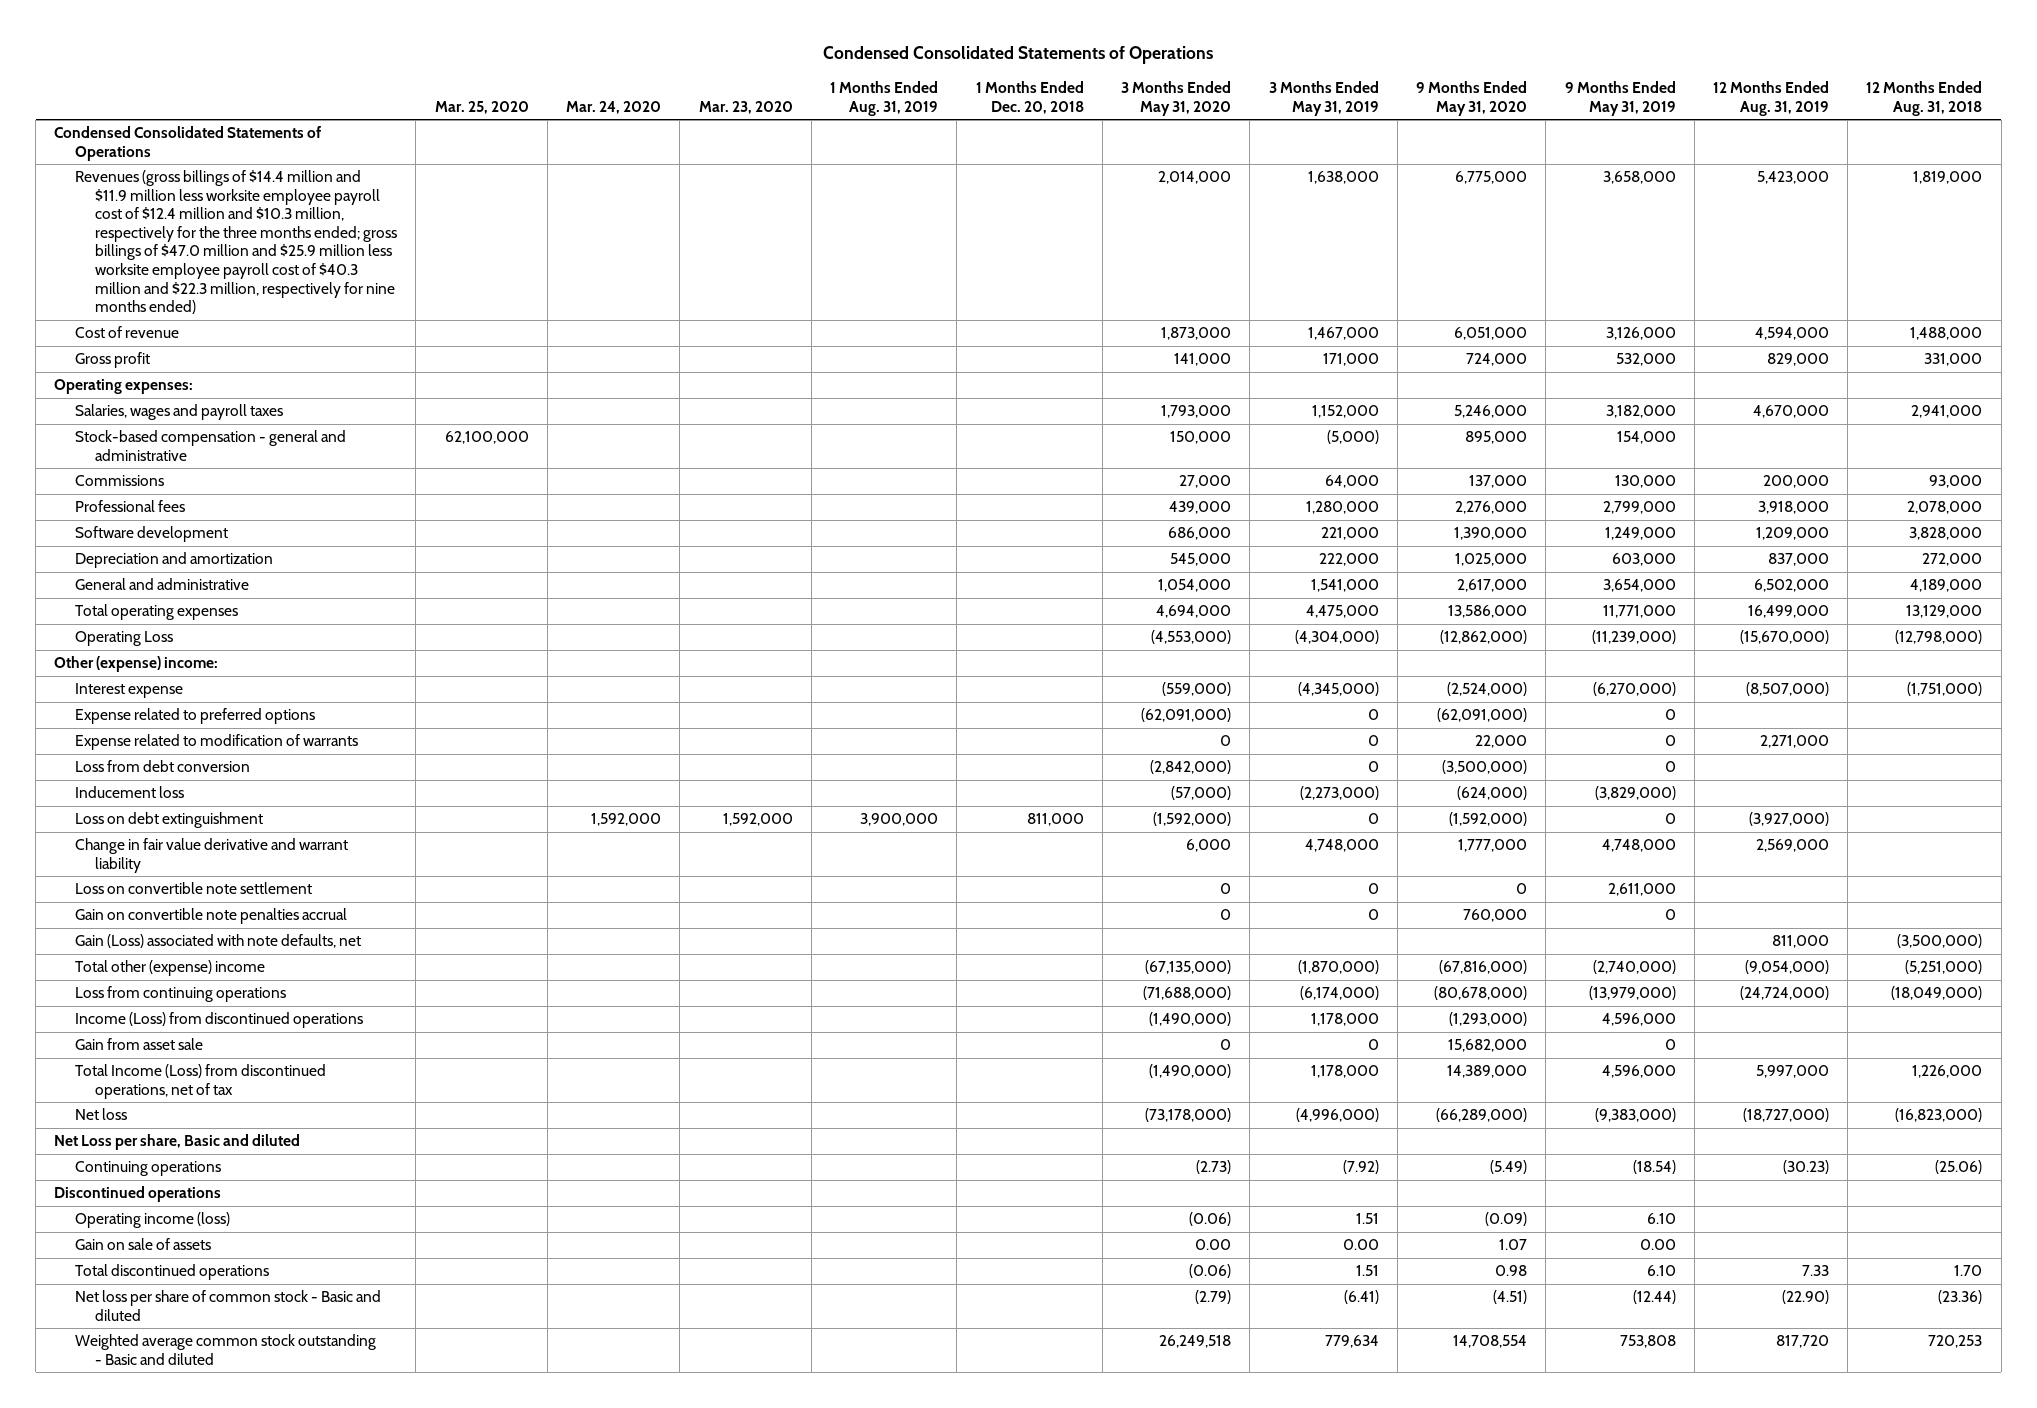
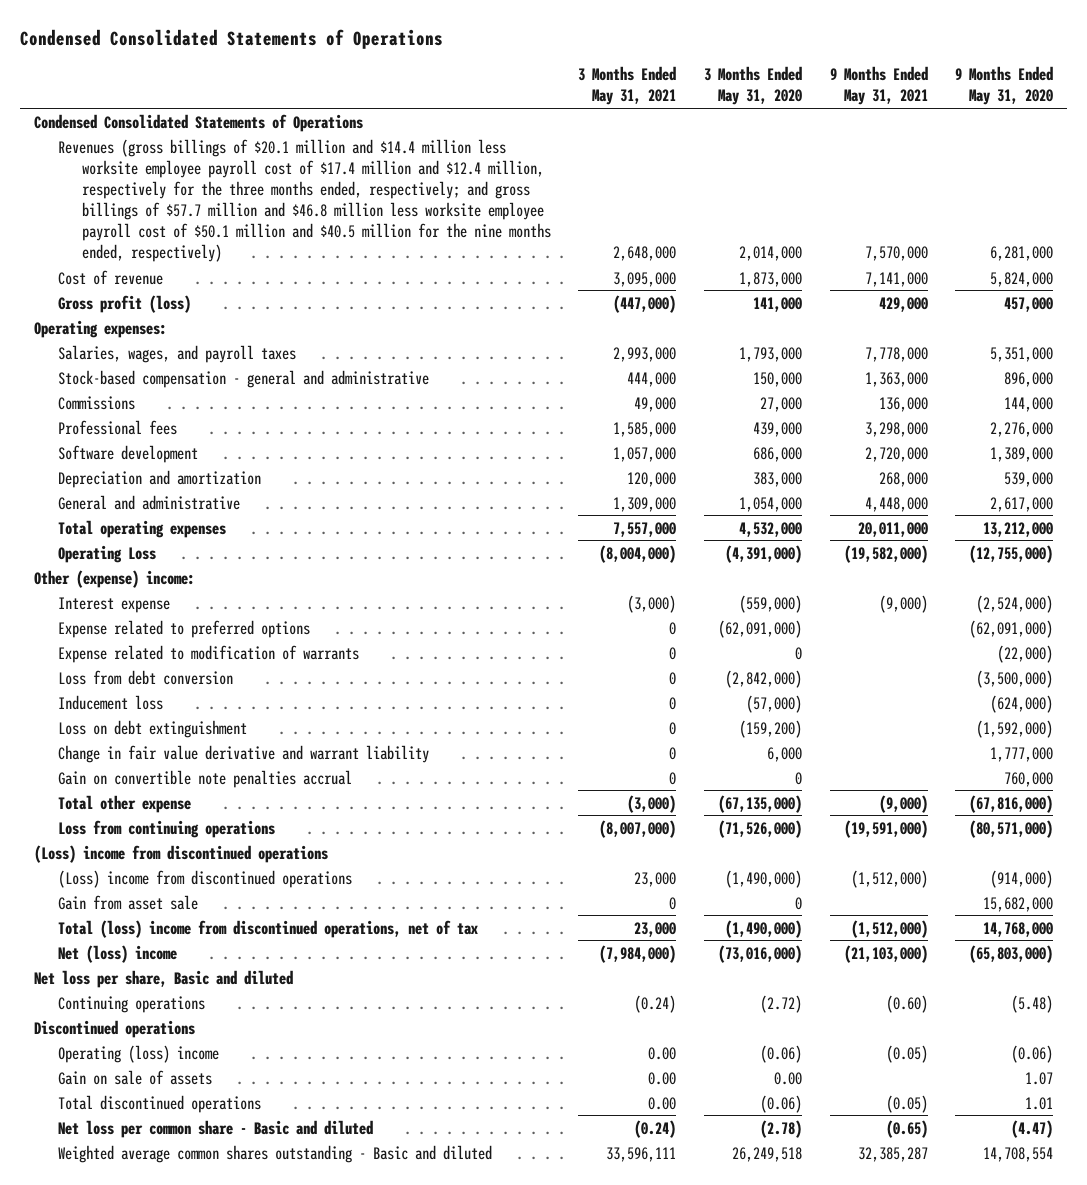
- | Mar. 25, 2020 | Mar. 24, 2020 | Mar. 23, 2020 | 1 Months Ended Aug. 31, 2019 | 1 Months Ended Dec. 20, 2018 | 3 Months Ended May 31, 2020 | 3 Months Ended May 31, 2019 | 9 Months Ended May 31, 2020 | 9 Months Ended May 31, 2019 | 12 Months Ended Aug. 31, 2019 | 12 Months Ended Aug. 31, 2018
+ | 3 Months Ended May 31, 2021 | 3 Months Ended May 31, 2020 | 9 Months Ended May 31, 2021 | 9 Months Ended May 31, 2020
- Revenues (gross billings of $14.4 million and $11.9 million less worksite employee payroll cost of $12.4 million and $10.3 million, respectively for the three months ended; gross billings of $47.0 million and $25.9 million less worksite employee payroll cost of $40.3 million and $22.3 million, respectively for nine months ended) | | | | | | 2,014,000 | 1,638,000 | 6,775,000 | 3,658,000 | 5,423,000 | 1,819,000
- Cost of revenue | | | | | | 1,873,000 | 1,467,000 | 6,051,000 | 3,126,000 | 4,594,000 | 1,488,000
- Gross profit | | | | | | 141,000 | 171,000 | 724,000 | 532,000 | 829,000 | 331,000
+ Revenues (gross billings of $20.1 million and $14.4 million less worksite employee payroll cost of $17.4 million and $12.4 million, respectively for the three months ended, respectively; and gross billings of $57.7 million and $46.8 million less worksite employee payroll cost of $50.1 million and $40.5 million for the nine months ended, respectively) | 2,648,000 | 2,014,000 | 7,570,000 | 6,281,000
+ Cost of revenue | 3,095,000 | 1,873,000 | 7,141,000 | 5,824,000
+ Gross profit (loss) | (447,000) | 141,000 | 429,000 | 457,000
- Salaries, wages and payroll taxes | | | | | | 1,793,000 | 1,152,000 | 5,246,000 | 3,182,000 | 4,670,000 | 2,941,000
- Stock-based compensation - general and administrative | 62,100,000 | | | | | 150,000 | (5,000) | 895,000 | 154,000 | |
- Commissions | | | | | | 27,000 | 64,000 | 137,000 | 130,000 | 200,000 | 93,000
+ Salaries, wages, and payroll taxes | 2,993,000 | 1,793,000 | 7,778,000 | 5,351,000
+ Stock-based compensation - general and administrative | 444,000 | 150,000 | 1,363,000 | 896,000
+ Commissions | 49,000 | 27,000 | 136,000 | 144,000
- Software development | | | | | | 686,000 | 221,000 | 1,390,000 | 1,249,000 | 1,209,000 | 3,828,000
- Depreciation and amortization | | | | | | 545,000 | 222,000 | 1,025,000 | 603,000 | 837,000 | 272,000
+ Software development | 1,057,000 | 686,000 | 2,720,000 | 1,389,000
+ Depreciation and amortization | 120,000 | 383,000 | 268,000 | 539,000
- Total operating expenses | | | | | | 4,694,000 | 4,475,000 | 13,586,000 | 11,771,000 | 16,499,000 | 13,129,000
- Operating Loss | | | | | | (4,553,000) | (4,304,000) | (12,862,000) | (11,239,000) | (15,670,000) | (12,798,000)
+ Total operating expenses | 7,557,000 | 4,532,000 | 20,011,000 | 13,212,000
+ Operating Loss | (8,004,000) | (4,391,000) | (19,582,000) | (12,755,000)
- Expense related to modification of warrants | | | | | | 0 | 0 | 22,000 | 0 | 2,271,000 |
+ Expense related to modification of warrants | 0 | 0 | | (22,000)
- Loss on debt extinguishment | | 1,592,000 | 1,592,000 | 3,900,000 | 811,000 | (1,592,000) | 0 | (1,592,000) | 0 | (3,927,000) |
+ Loss on debt extinguishment | 0 | (159,200) | | (1,592,000)
- Loss on convertible note settlement | | | | | | 0 | 0 | 0 | 2,611,000 | |
- Gain (Loss) associated with note defaults, net | | | | | | | | | | 811,000 | (3,500,000)
- Total other (expense) income | | | | | | (67,135,000) | (1,870,000) | (67,816,000) | (2,740,000) | (9,054,000) | (5,251,000)
- Loss from continuing operations | | | | | | (71,688,000) | (6,174,000) | (80,678,000) | (13,979,000) | (24,724,000) | (18,049,000)
- Income (Loss) from discontinued operations | | | | | | (1,490,000) | 1,178,000 | (1,293,000) | 4,596,000 | |
+ Total other expense | (3,000) | (67,135,000) | (9,000) | (67,816,000)
+ Loss from continuing operations | (8,007,000) | (71,526,000) | (19,591,000) | (80,571,000)
+ (Loss) income from discontinued operations
+ (Loss) income from discontinued operations | 23,000 | (1,490,000) | (1,512,000) | (914,000)
- Total Income (Loss) from discontinued operations, net of tax | | | | | | (1,490,000) | 1,178,000 | 14,389,000 | 4,596,000 | 5,997,000 | 1,226,000
- Net loss | | | | | | (73,178,000) | (4,996,000) | (66,289,000) | (9,383,000) | (18,727,000) | (16,823,000)
- Net Loss per share, Basic and diluted
- Continuing operations | | | | | | (2.73) | (7.92) | (5.49) | (18.54) | (30.23) | (25.06)
+ Total (loss) income from discontinued operations, net of tax | 23,000 | (1,490,000) | (1,512,000) | 14,768,000
+ Net (loss) income | (7,984,000) | (73,016,000) | (21,103,000) | (65,803,000)
+ Net loss per share, Basic and diluted
+ Continuing operations | (0.24) | (2.72) | (0.60) | (5.48)
- Operating income (loss) | | | | | | (0.06) | 1.51 | (0.09) | 6.10 | |
+ Operating (loss) income | 0.00 | (0.06) | (0.05) | (0.06)
- Total discontinued operations | | | | | | (0.06) | 1.51 | 0.98 | 6.10 | 7.33 | 1.70
- Net loss per share of common stock - Basic and diluted | | | | | | (2.79) | (6.41) | (4.51) | (12.44) | (22.90) | (23.36)
- Weighted average common stock outstanding - Basic and diluted | | | | | | 26,249,518 | 779,634 | 14,708,554 | 753,808 | 817,720 | 720,253
+ Total discontinued operations | 0.00 | (0.06) | (0.05) | 1.01
+ Net loss per common share - Basic and diluted | (0.24) | (2.78) | (0.65) | (4.47)
+ Weighted average common shares outstanding - Basic and diluted | 33,596,111 | 26,249,518 | 32,385,287 | 14,708,554

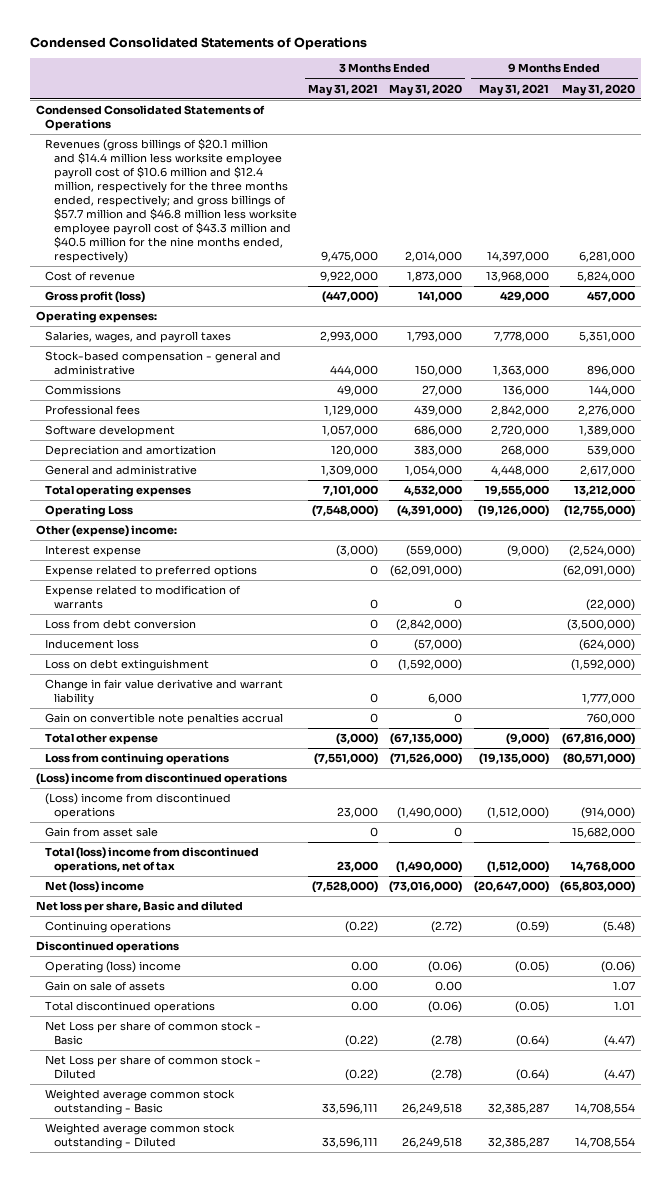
- Revenues (gross billings of $20.1 million and $14.4 million less worksite employee payroll cost of $17.4 million and $12.4 million, respectively for the three months ended, respectively; and gross billings of $57.7 million and $46.8 million less worksite employee payroll cost of $50.1 million and $40.5 million for the nine months ended, respectively) | 2,648,000 | 2,014,000 | 7,570,000 | 6,281,000
- Cost of revenue | 3,095,000 | 1,873,000 | 7,141,000 | 5,824,000
+ Revenues (gross billings of $20.1 million and $14.4 million less worksite employee payroll cost of $10.6 million and $12.4 million, respectively for the three months ended, respectively; and gross billings of $57.7 million and $46.8 million less worksite employee payroll cost of $43.3 million and $40.5 million for the nine months ended, respectively) | 9,475,000 | 2,014,000 | 14,397,000 | 6,281,000
+ Cost of revenue | 9,922,000 | 1,873,000 | 13,968,000 | 5,824,000
- Professional fees | 1,585,000 | 439,000 | 3,298,000 | 2,276,000
+ Professional fees | 1,129,000 | 439,000 | 2,842,000 | 2,276,000
- Total operating expenses | 7,557,000 | 4,532,000 | 20,011,000 | 13,212,000
- Operating Loss | (8,004,000) | (4,391,000) | (19,582,000) | (12,755,000)
+ Total operating expenses | 7,101,000 | 4,532,000 | 19,555,000 | 13,212,000
+ Operating Loss | (7,548,000) | (4,391,000) | (19,126,000) | (12,755,000)
- Loss on debt extinguishment | 0 | (159,200) | | (1,592,000)
+ Loss on debt extinguishment | 0 | (1,592,000) | | (1,592,000)
- Loss from continuing operations | (8,007,000) | (71,526,000) | (19,591,000) | (80,571,000)
+ Loss from continuing operations | (7,551,000) | (71,526,000) | (19,135,000) | (80,571,000)
- Net (loss) income | (7,984,000) | (73,016,000) | (21,103,000) | (65,803,000)
+ Net (loss) income | (7,528,000) | (73,016,000) | (20,647,000) | (65,803,000)
- Continuing operations | (0.24) | (2.72) | (0.60) | (5.48)
+ Continuing operations | (0.22) | (2.72) | (0.59) | (5.48)
- Net loss per common share - Basic and diluted | (0.24) | (2.78) | (0.65) | (4.47)
- Weighted average common shares outstanding - Basic and diluted | 33,596,111 | 26,249,518 | 32,385,287 | 14,708,554
+ Net Loss per share of common stock - Basic | (0.22) | (2.78) | (0.64) | (4.47)
+ Net Loss per share of common stock - Diluted | (0.22) | (2.78) | (0.64) | (4.47)
+ Weighted average common stock outstanding - Basic | 33,596,111 | 26,249,518 | 32,385,287 | 14,708,554
+ Weighted average common stock outstanding - Diluted | 33,596,111 | 26,249,518 | 32,385,287 | 14,708,554

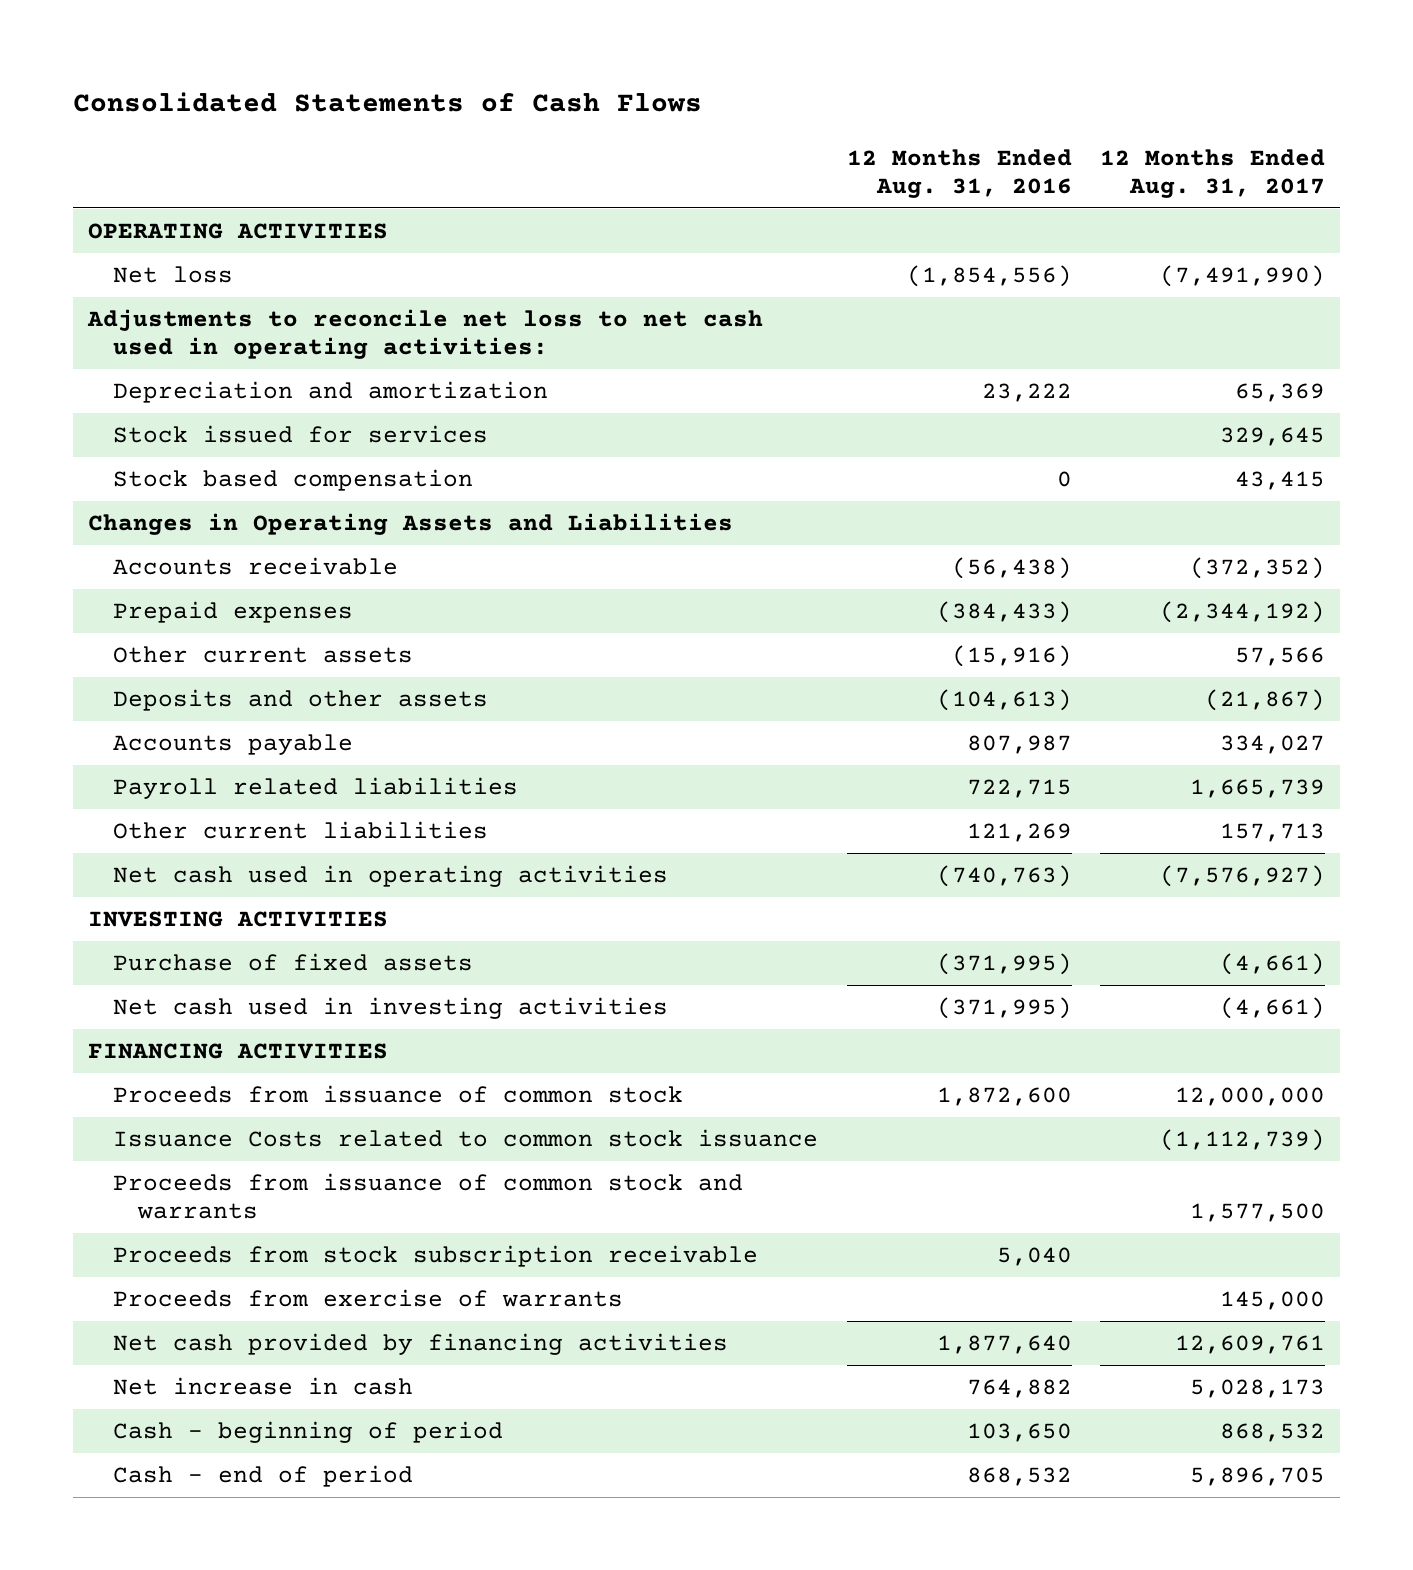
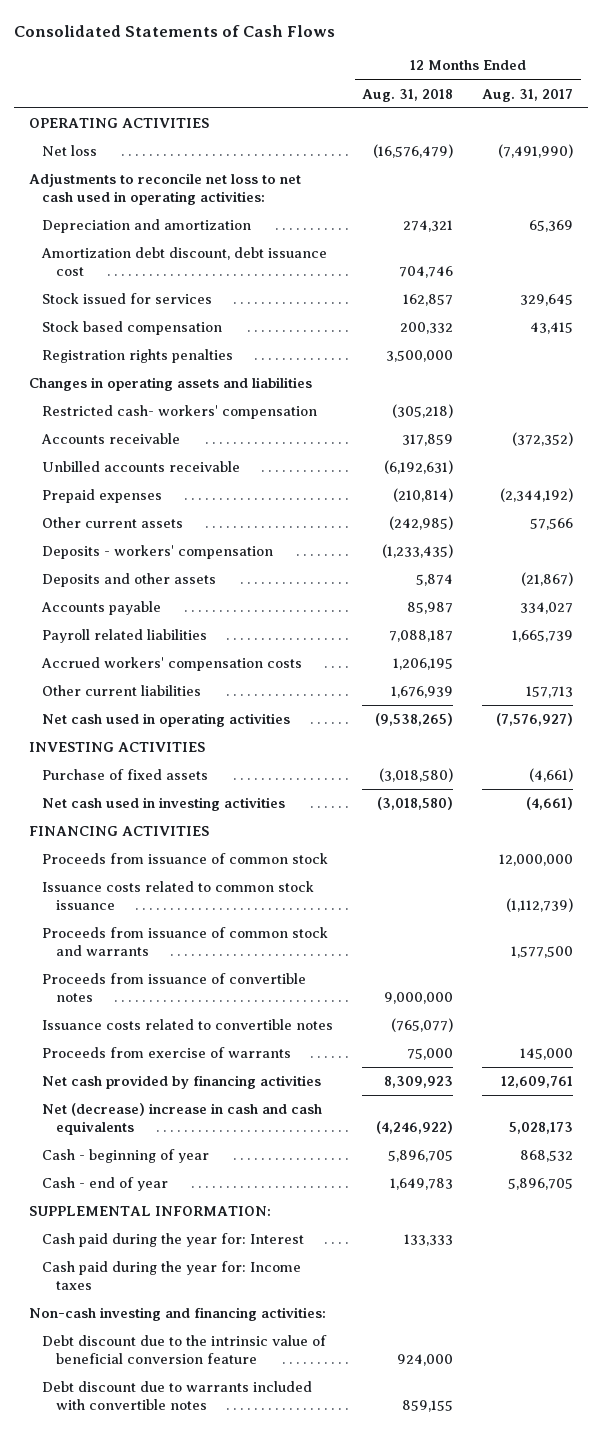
- | 12 Months Ended Aug. 31, 2016 | 12 Months Ended Aug. 31, 2017
+ | 12 Months Ended Aug. 31, 2018 | 12 Months Ended Aug. 31, 2017
+ Amortization debt discount, debt issuance cost | 704,746 |
- Changes in Operating Assets and Liabilities
+ Registration rights penalties | 3,500,000 |
+ Changes in operating assets and liabilities
+ Restricted cash- workers' compensation | (305,218) |
+ Unbilled accounts receivable | (6,192,631) |
+ Deposits - workers' compensation | (1,233,435) |
+ Accrued workers' compensation costs | 1,206,195 |
- Issuance Costs related to common stock issuance | | (1,112,739)
+ Issuance costs related to common stock issuance | | (1,112,739)
- Proceeds from stock subscription receivable | 5,040 |
+ Proceeds from issuance of convertible notes | 9,000,000 |
+ Issuance costs related to convertible notes | (765,077) |
- Net increase in cash | 764,882 | 5,028,173
- Cash - beginning of period | 103,650 | 868,532
- Cash - end of period | 868,532 | 5,896,705
+ Net (decrease) increase in cash and cash equivalents | (4,246,922) | 5,028,173
+ Cash - beginning of year | 5,896,705 | 868,532
+ Cash - end of year | 1,649,783 | 5,896,705
+ SUPPLEMENTAL INFORMATION:
+ Cash paid during the year for: Interest | 133,333 |
+ Cash paid during the year for: Income taxes
+ Non-cash investing and financing activities:
+ Debt discount due to the intrinsic value of beneficial conversion feature | 924,000 |
+ Debt discount due to warrants included with convertible notes | 859,155 |

